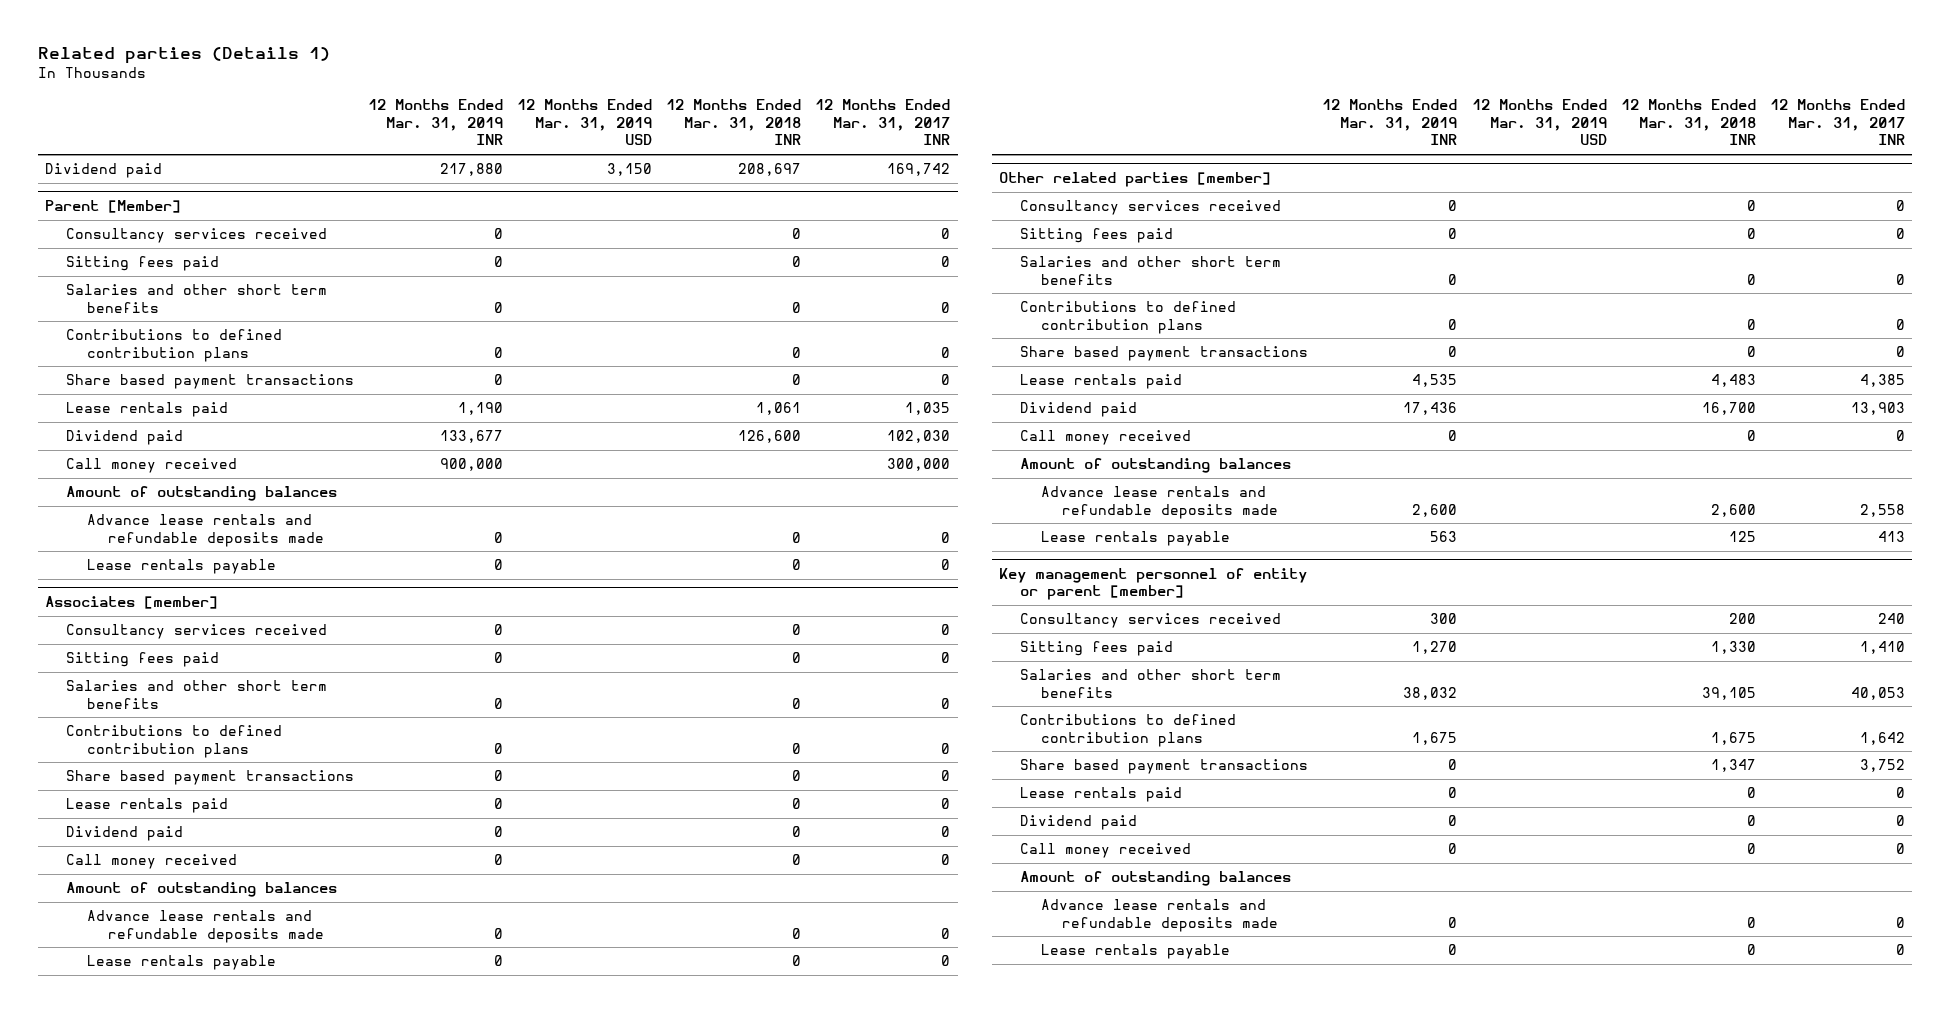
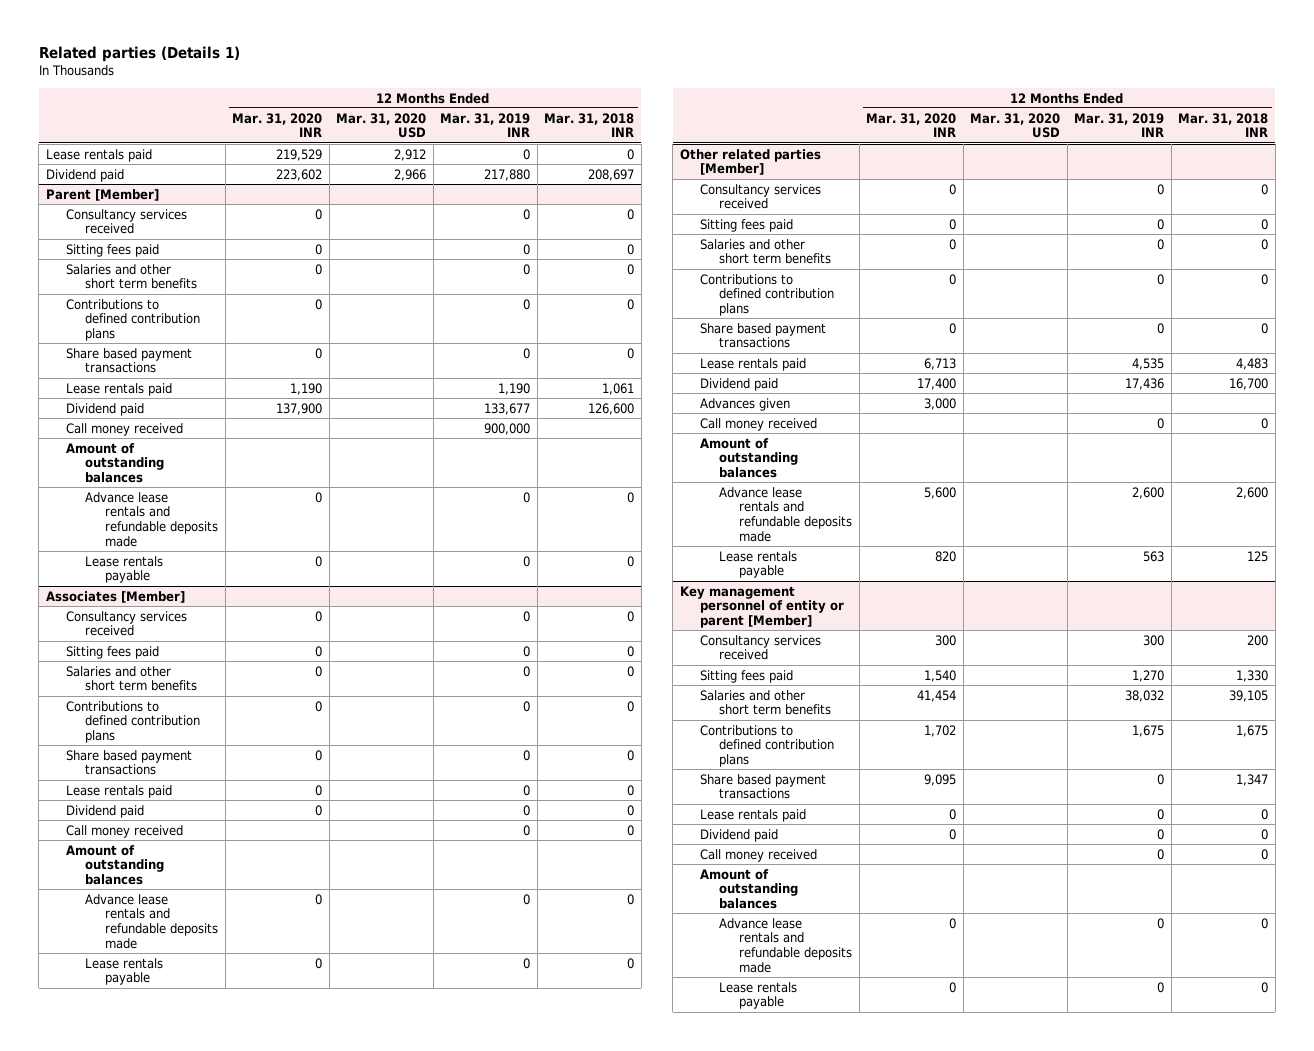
- | 12 Months Ended Mar. 31, 2019 INR | 12 Months Ended Mar. 31, 2019 USD | 12 Months Ended Mar. 31, 2018 INR | 12 Months Ended Mar. 31, 2017 INR
+ | 12 Months Ended Mar. 31, 2020 INR | 12 Months Ended Mar. 31, 2020 USD | 12 Months Ended Mar. 31, 2019 INR | 12 Months Ended Mar. 31, 2018 INR
+ Lease rentals paid | 219,529 | 2,912 | 0 | 0
- Associates [member]
+ Associates [Member]
- Other related parties [member]
+ Other related parties [Member]
+ Advances given | 3,000 | | |
- Key management personnel of entity or parent [member]
+ Key management personnel of entity or parent [Member]

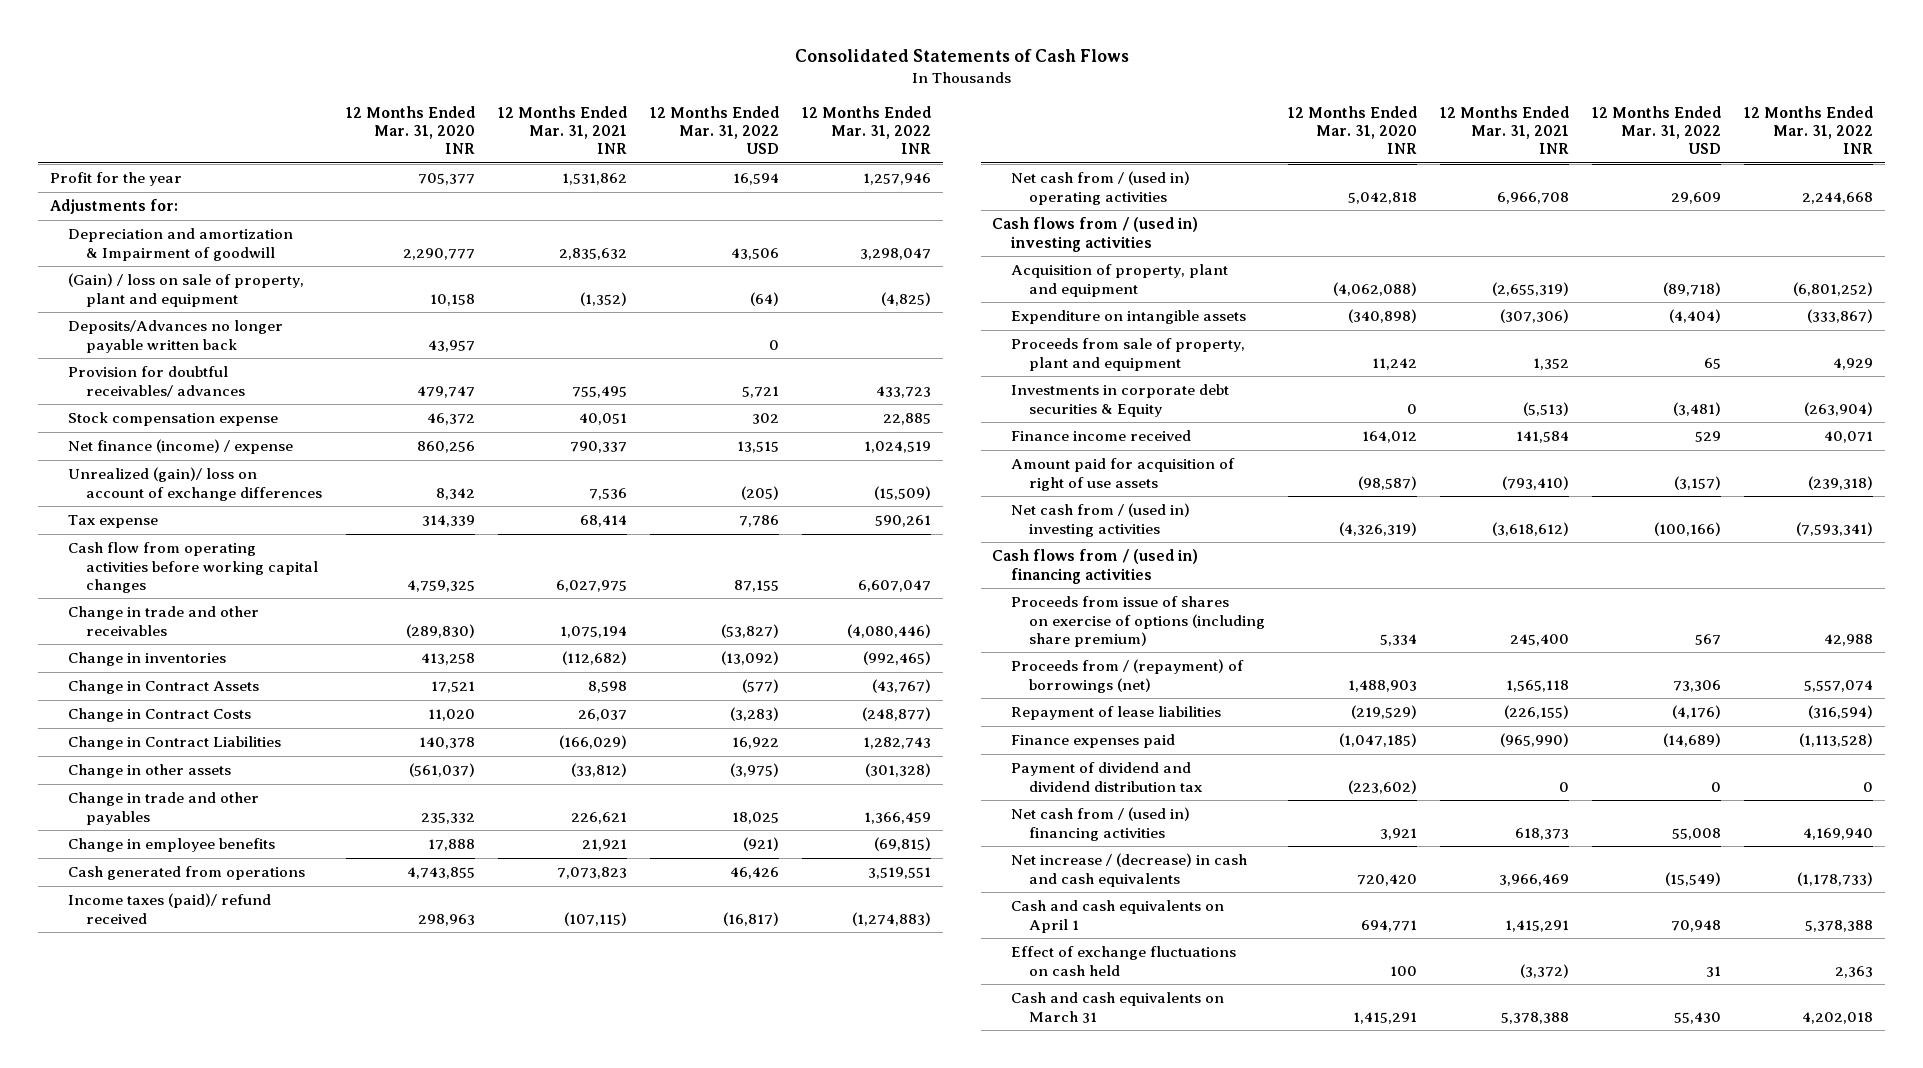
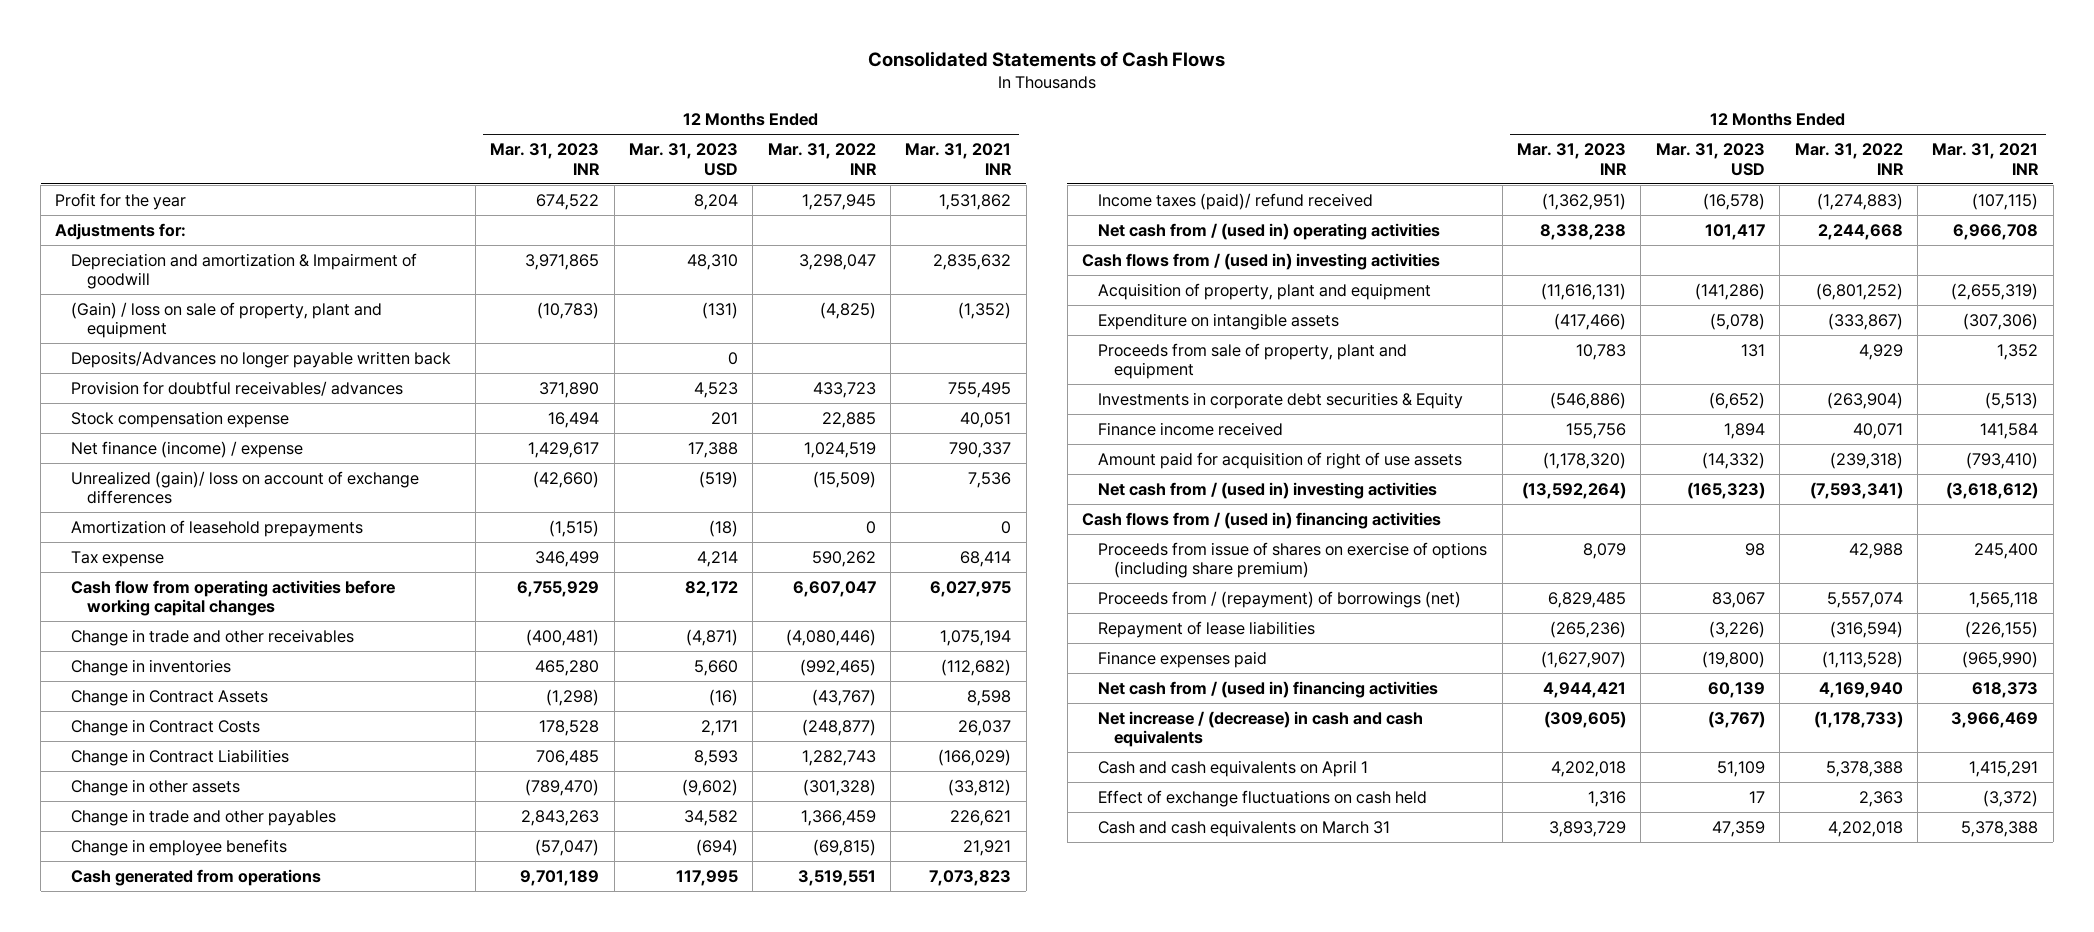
- | 12 Months Ended Mar. 31, 2020 INR | 12 Months Ended Mar. 31, 2021 INR | 12 Months Ended Mar. 31, 2022 USD | 12 Months Ended Mar. 31, 2022 INR
+ | 12 Months Ended Mar. 31, 2023 INR | 12 Months Ended Mar. 31, 2023 USD | 12 Months Ended Mar. 31, 2022 INR | 12 Months Ended Mar. 31, 2021 INR
- Profit for the year | 705,377 | 1,531,862 | 16,594 | 1,257,946
+ Profit for the year | 674,522 | 8,204 | 1,257,945 | 1,531,862
- Tax expense | 314,339 | 68,414 | 7,786 | 590,261
+ Amortization of leasehold prepayments | (1,515) | (18) | 0 | 0
+ Tax expense | 346,499 | 4,214 | 590,262 | 68,414
- Payment of dividend and dividend distribution tax | (223,602) | 0 | 0 | 0

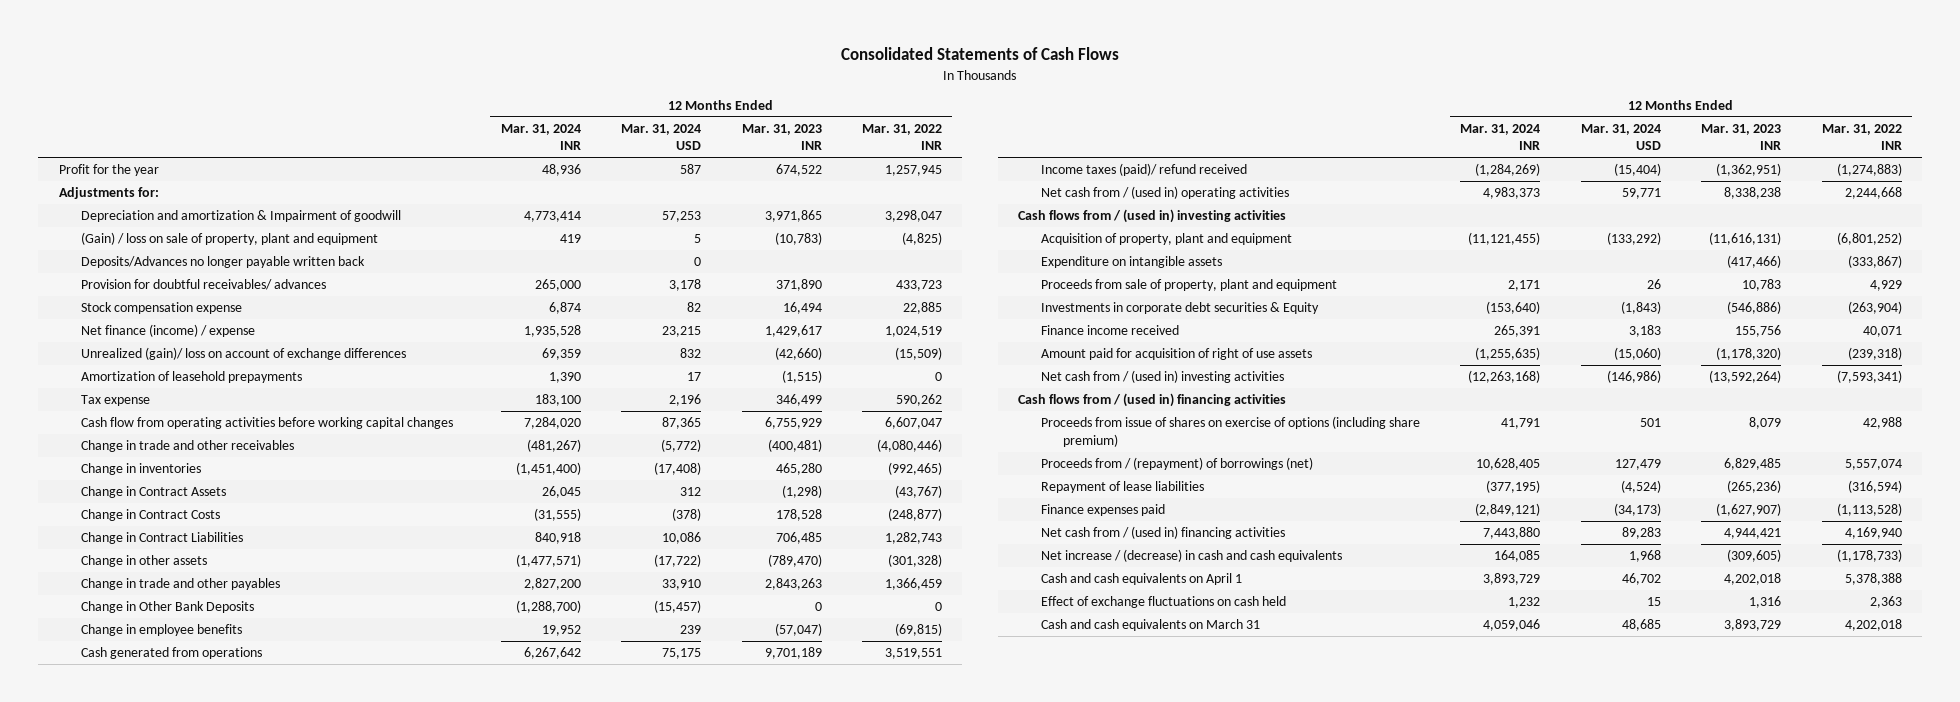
- | 12 Months Ended Mar. 31, 2023 INR | 12 Months Ended Mar. 31, 2023 USD | 12 Months Ended Mar. 31, 2022 INR | 12 Months Ended Mar. 31, 2021 INR
+ | 12 Months Ended Mar. 31, 2024 INR | 12 Months Ended Mar. 31, 2024 USD | 12 Months Ended Mar. 31, 2023 INR | 12 Months Ended Mar. 31, 2022 INR
+ Change in Other Bank Deposits | (1,288,700) | (15,457) | 0 | 0

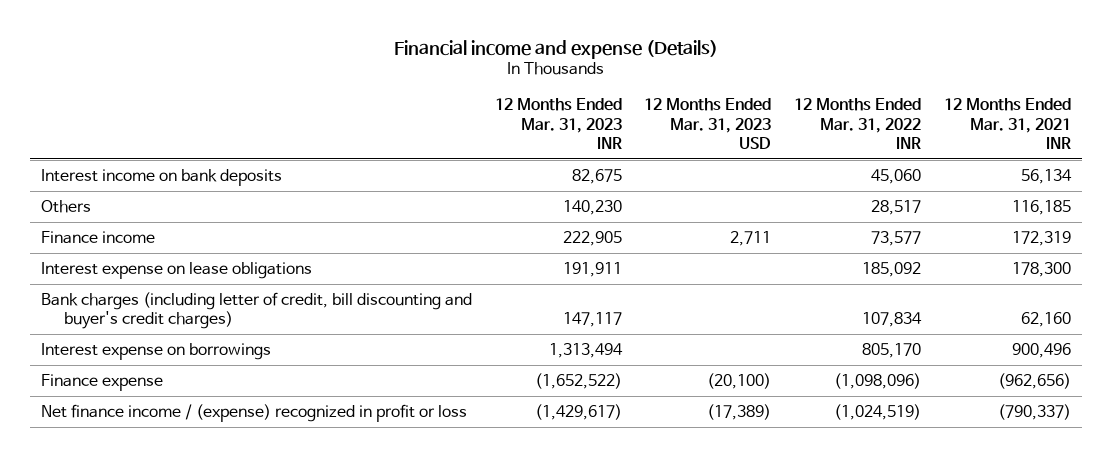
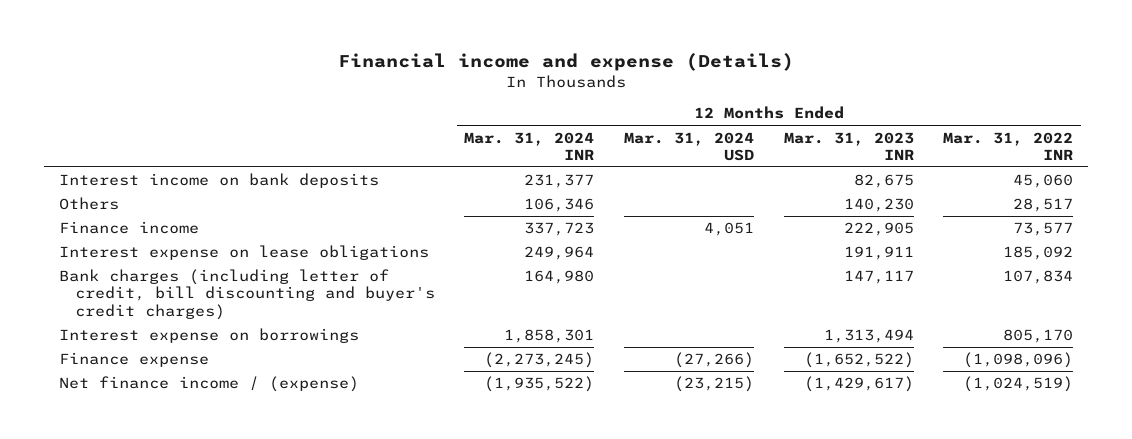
- | 12 Months Ended Mar. 31, 2023 INR | 12 Months Ended Mar. 31, 2023 USD | 12 Months Ended Mar. 31, 2022 INR | 12 Months Ended Mar. 31, 2021 INR
+ | 12 Months Ended Mar. 31, 2024 INR | 12 Months Ended Mar. 31, 2024 USD | 12 Months Ended Mar. 31, 2023 INR | 12 Months Ended Mar. 31, 2022 INR
- Net finance income / (expense) recognized in profit or loss | (1,429,617) | (17,389) | (1,024,519) | (790,337)
+ Net finance income / (expense) | (1,935,522) | (23,215) | (1,429,617) | (1,024,519)

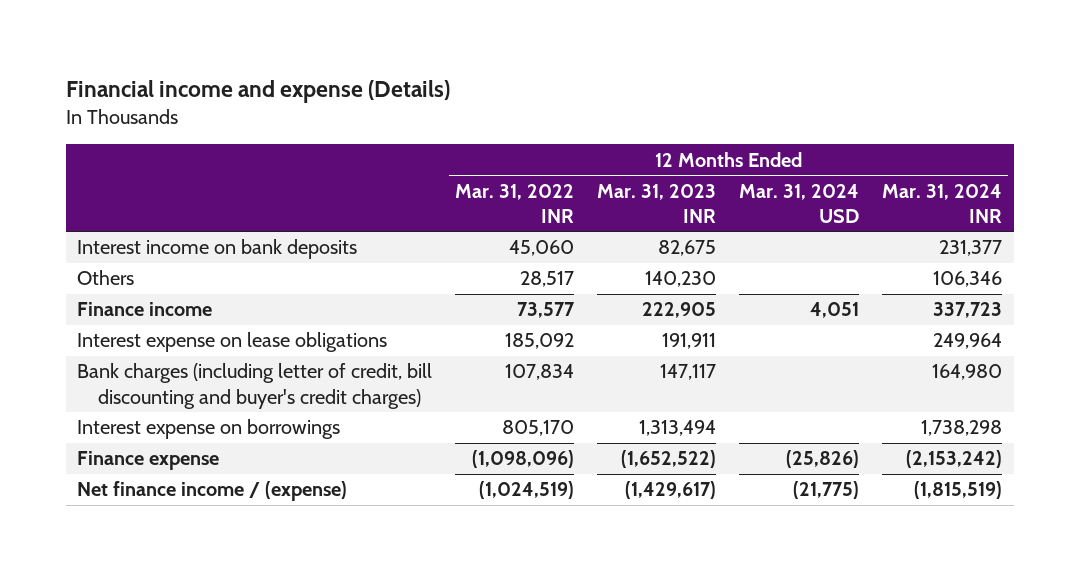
- | 12 Months Ended Mar. 31, 2024 INR | 12 Months Ended Mar. 31, 2024 USD | 12 Months Ended Mar. 31, 2023 INR | 12 Months Ended Mar. 31, 2022 INR
+ | 12 Months Ended Mar. 31, 2022 INR | 12 Months Ended Mar. 31, 2023 INR | 12 Months Ended Mar. 31, 2024 USD | 12 Months Ended Mar. 31, 2024 INR
- Interest expense on borrowings | 1,858,301 | | 1,313,494 | 805,170
- Finance expense | (2,273,245) | (27,266) | (1,652,522) | (1,098,096)
- Net finance income / (expense) | (1,935,522) | (23,215) | (1,429,617) | (1,024,519)
+ Interest expense on borrowings | 805,170 | 1,313,494 | | 1,738,298
+ Finance expense | (1,098,096) | (1,652,522) | (25,826) | (2,153,242)
+ Net finance income / (expense) | (1,024,519) | (1,429,617) | (21,775) | (1,815,519)

